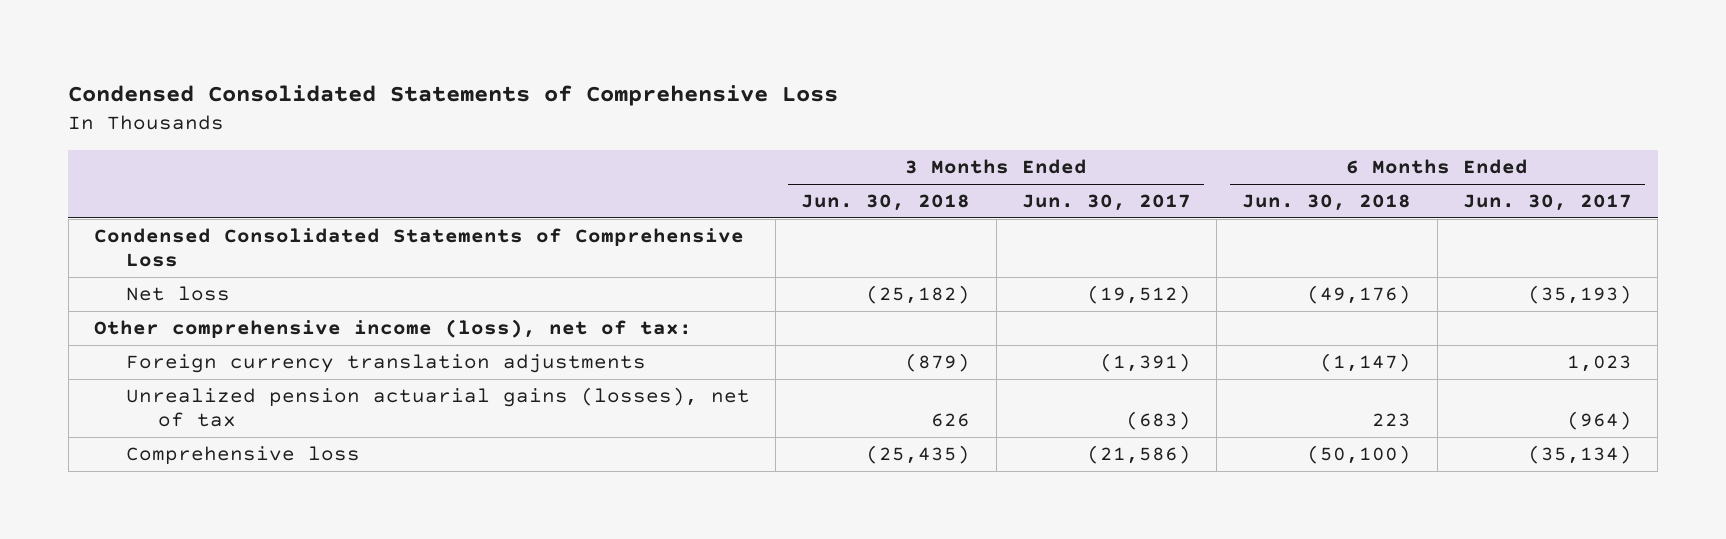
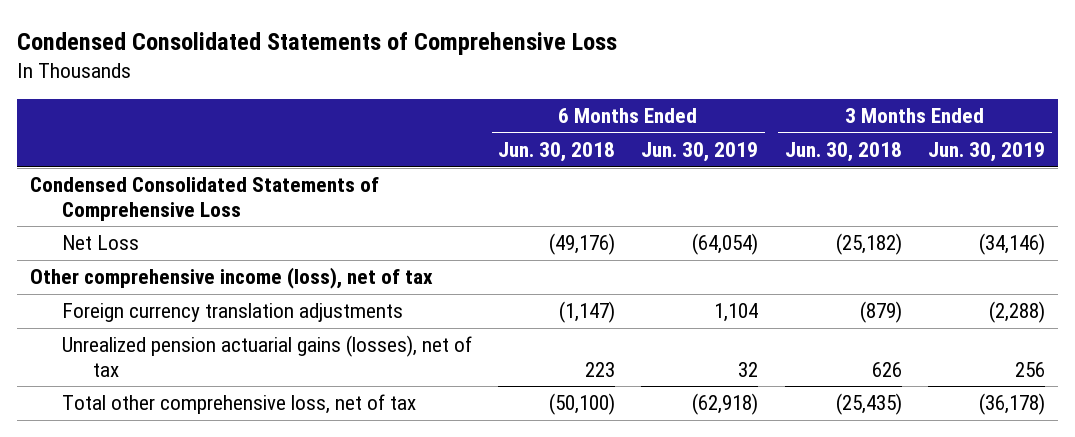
- | 3 Months Ended Jun. 30, 2018 | 3 Months Ended Jun. 30, 2017 | 6 Months Ended Jun. 30, 2018 | 6 Months Ended Jun. 30, 2017
+ | 6 Months Ended Jun. 30, 2018 | 6 Months Ended Jun. 30, 2019 | 3 Months Ended Jun. 30, 2018 | 3 Months Ended Jun. 30, 2019
- Net loss | (25,182) | (19,512) | (49,176) | (35,193)
- Other comprehensive income (loss), net of tax:
+ Net Loss | (49,176) | (64,054) | (25,182) | (34,146)
+ Other comprehensive income (loss), net of tax
- Comprehensive loss | (25,435) | (21,586) | (50,100) | (35,134)
+ Total other comprehensive loss, net of tax | (50,100) | (62,918) | (25,435) | (36,178)

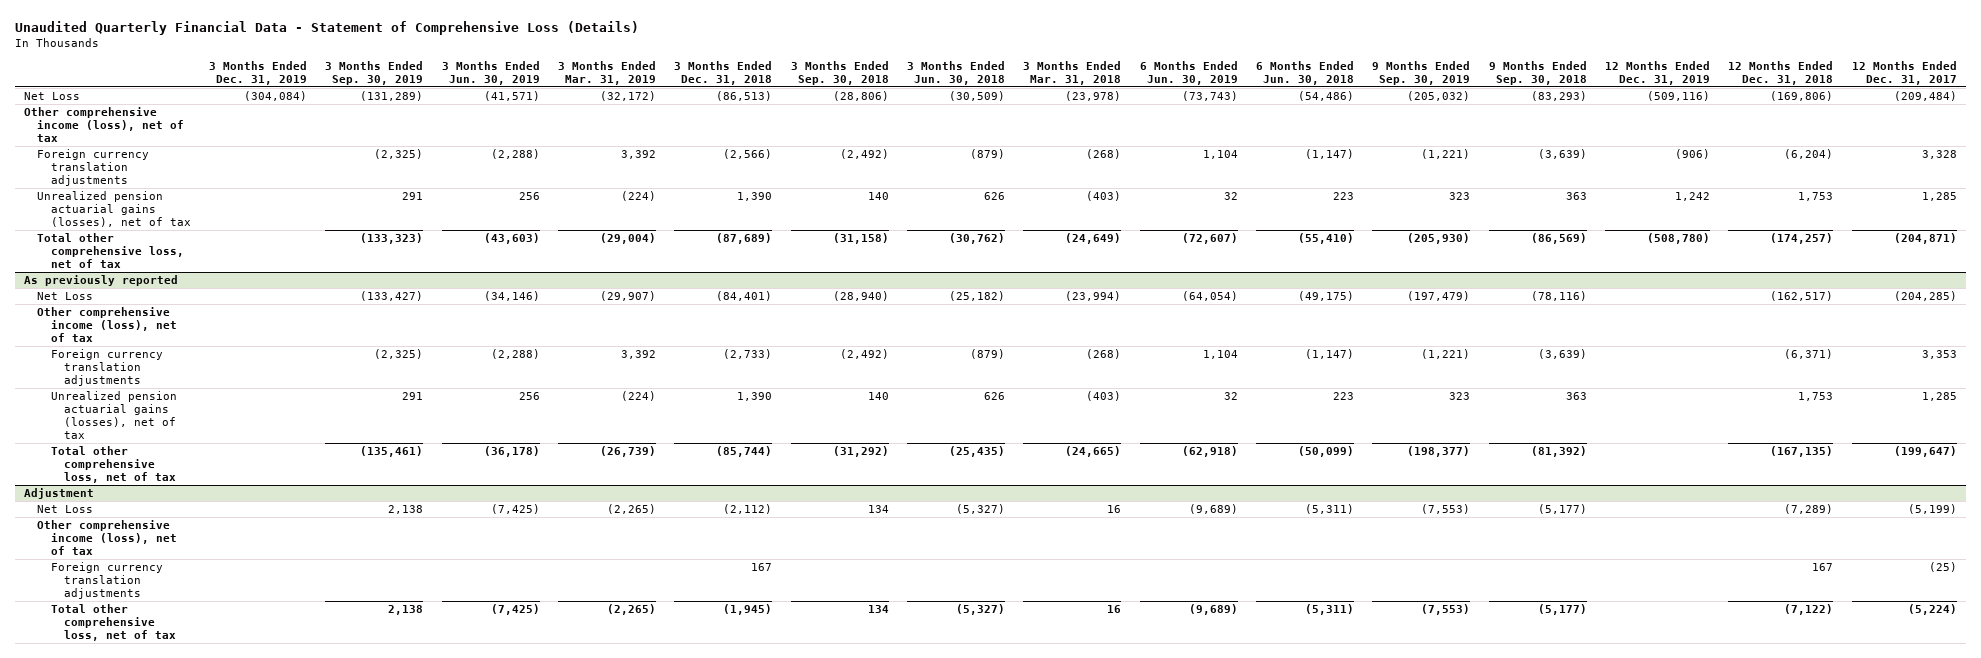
- Condensed Consolidated Statements of Comprehensive Loss
+ Unaudited Quarterly Financial Data - Statement of Comprehensive Loss (Details)
- | 6 Months Ended Jun. 30, 2018 | 6 Months Ended Jun. 30, 2019 | 3 Months Ended Jun. 30, 2018 | 3 Months Ended Jun. 30, 2019
+ | 3 Months Ended Dec. 31, 2019 | 3 Months Ended Sep. 30, 2019 | 3 Months Ended Jun. 30, 2019 | 3 Months Ended Mar. 31, 2019 | 3 Months Ended Dec. 31, 2018 | 3 Months Ended Sep. 30, 2018 | 3 Months Ended Jun. 30, 2018 | 3 Months Ended Mar. 31, 2018 | 6 Months Ended Jun. 30, 2019 | 6 Months Ended Jun. 30, 2018 | 9 Months Ended Sep. 30, 2019 | 9 Months Ended Sep. 30, 2018 | 12 Months Ended Dec. 31, 2019 | 12 Months Ended Dec. 31, 2018 | 12 Months Ended Dec. 31, 2017
- Condensed Consolidated Statements of Comprehensive Loss
- Net Loss | (49,176) | (64,054) | (25,182) | (34,146)
+ Net Loss | (304,084) | (131,289) | (41,571) | (32,172) | (86,513) | (28,806) | (30,509) | (23,978) | (73,743) | (54,486) | (205,032) | (83,293) | (509,116) | (169,806) | (209,484)
- Total other comprehensive loss, net of tax | (50,100) | (62,918) | (25,435) | (36,178)
+ Total other comprehensive loss, net of tax | | (133,323) | (43,603) | (29,004) | (87,689) | (31,158) | (30,762) | (24,649) | (72,607) | (55,410) | (205,930) | (86,569) | (508,780) | (174,257) | (204,871)
+ As previously reported
+ Net Loss | | (133,427) | (34,146) | (29,907) | (84,401) | (28,940) | (25,182) | (23,994) | (64,054) | (49,175) | (197,479) | (78,116) | | (162,517) | (204,285)
+ Other comprehensive income (loss), net of tax
+ Foreign currency translation adjustments | | (2,325) | (2,288) | 3,392 | (2,733) | (2,492) | (879) | (268) | 1,104 | (1,147) | (1,221) | (3,639) | | (6,371) | 3,353
+ Unrealized pension actuarial gains (losses), net of tax | | 291 | 256 | (224) | 1,390 | 140 | 626 | (403) | 32 | 223 | 323 | 363 | | 1,753 | 1,285
+ Total other comprehensive loss, net of tax | | (135,461) | (36,178) | (26,739) | (85,744) | (31,292) | (25,435) | (24,665) | (62,918) | (50,099) | (198,377) | (81,392) | | (167,135) | (199,647)
+ Adjustment
+ Net Loss | | 2,138 | (7,425) | (2,265) | (2,112) | 134 | (5,327) | 16 | (9,689) | (5,311) | (7,553) | (5,177) | | (7,289) | (5,199)
+ Other comprehensive income (loss), net of tax
+ Foreign currency translation adjustments | | | | | 167 | | | | | | | | | 167 | (25)
+ Total other comprehensive loss, net of tax | | 2,138 | (7,425) | (2,265) | (1,945) | 134 | (5,327) | 16 | (9,689) | (5,311) | (7,553) | (5,177) | | (7,122) | (5,224)

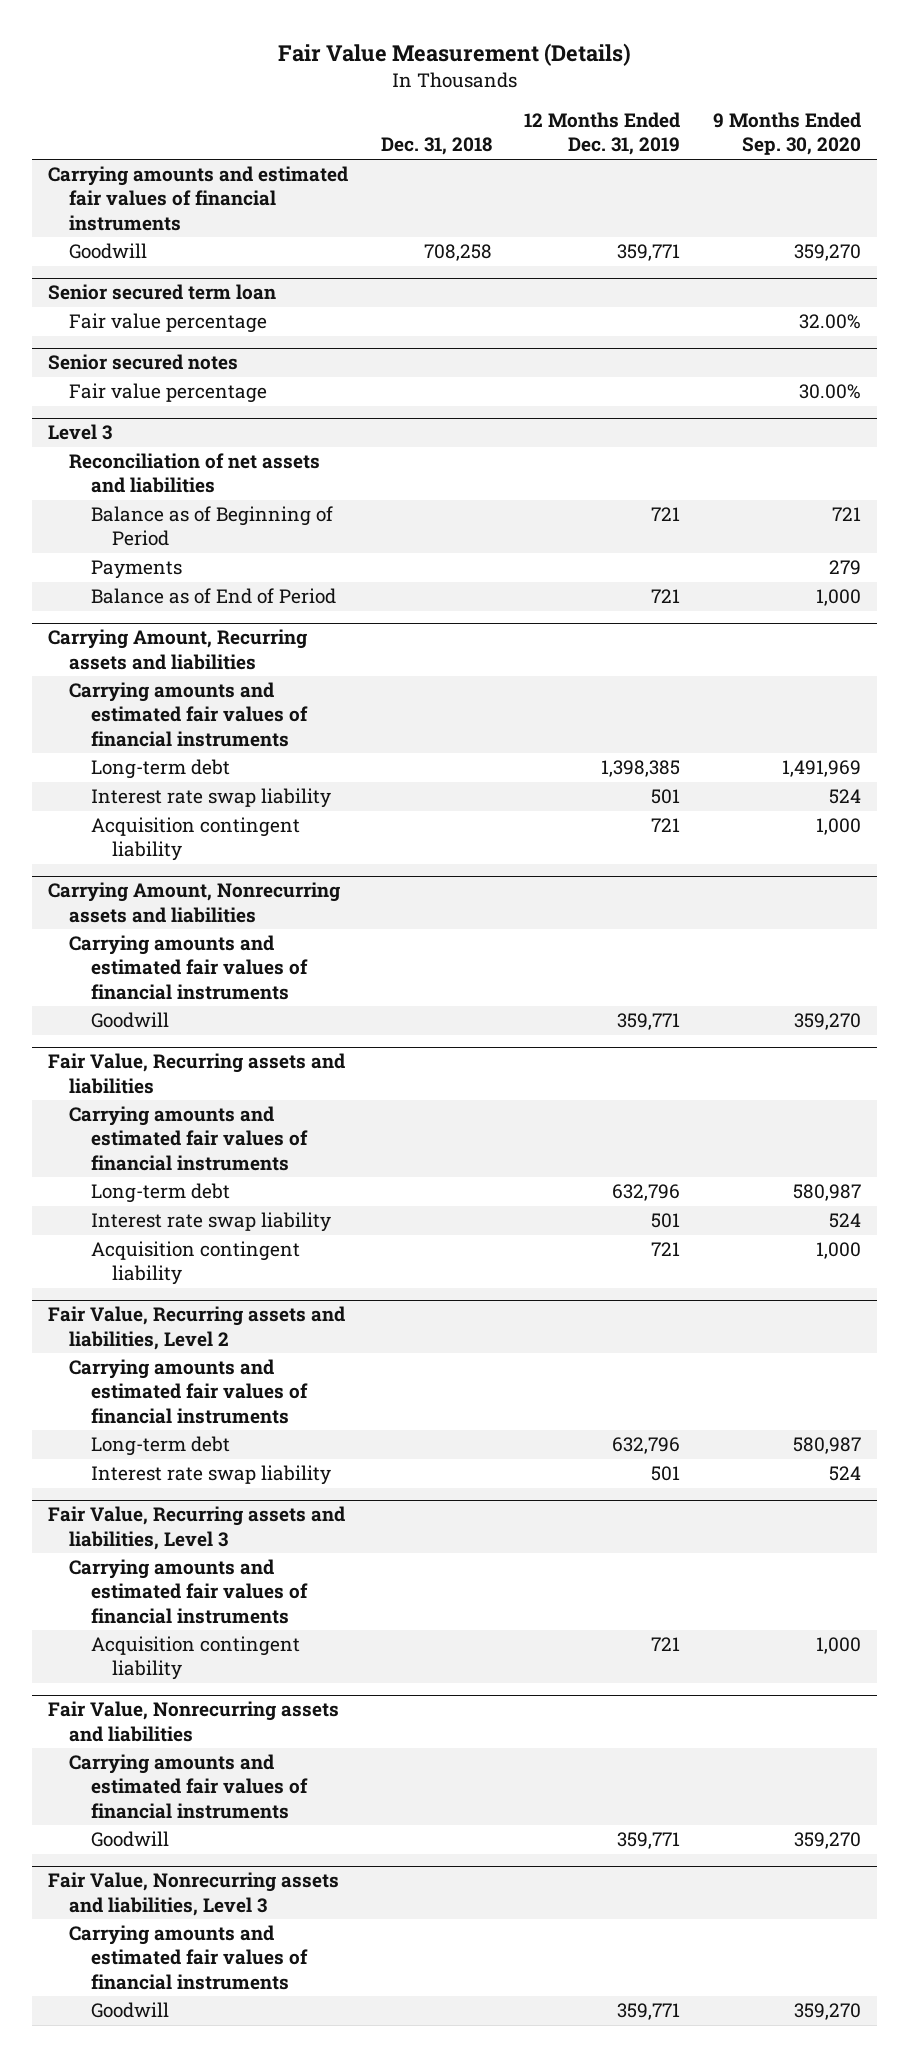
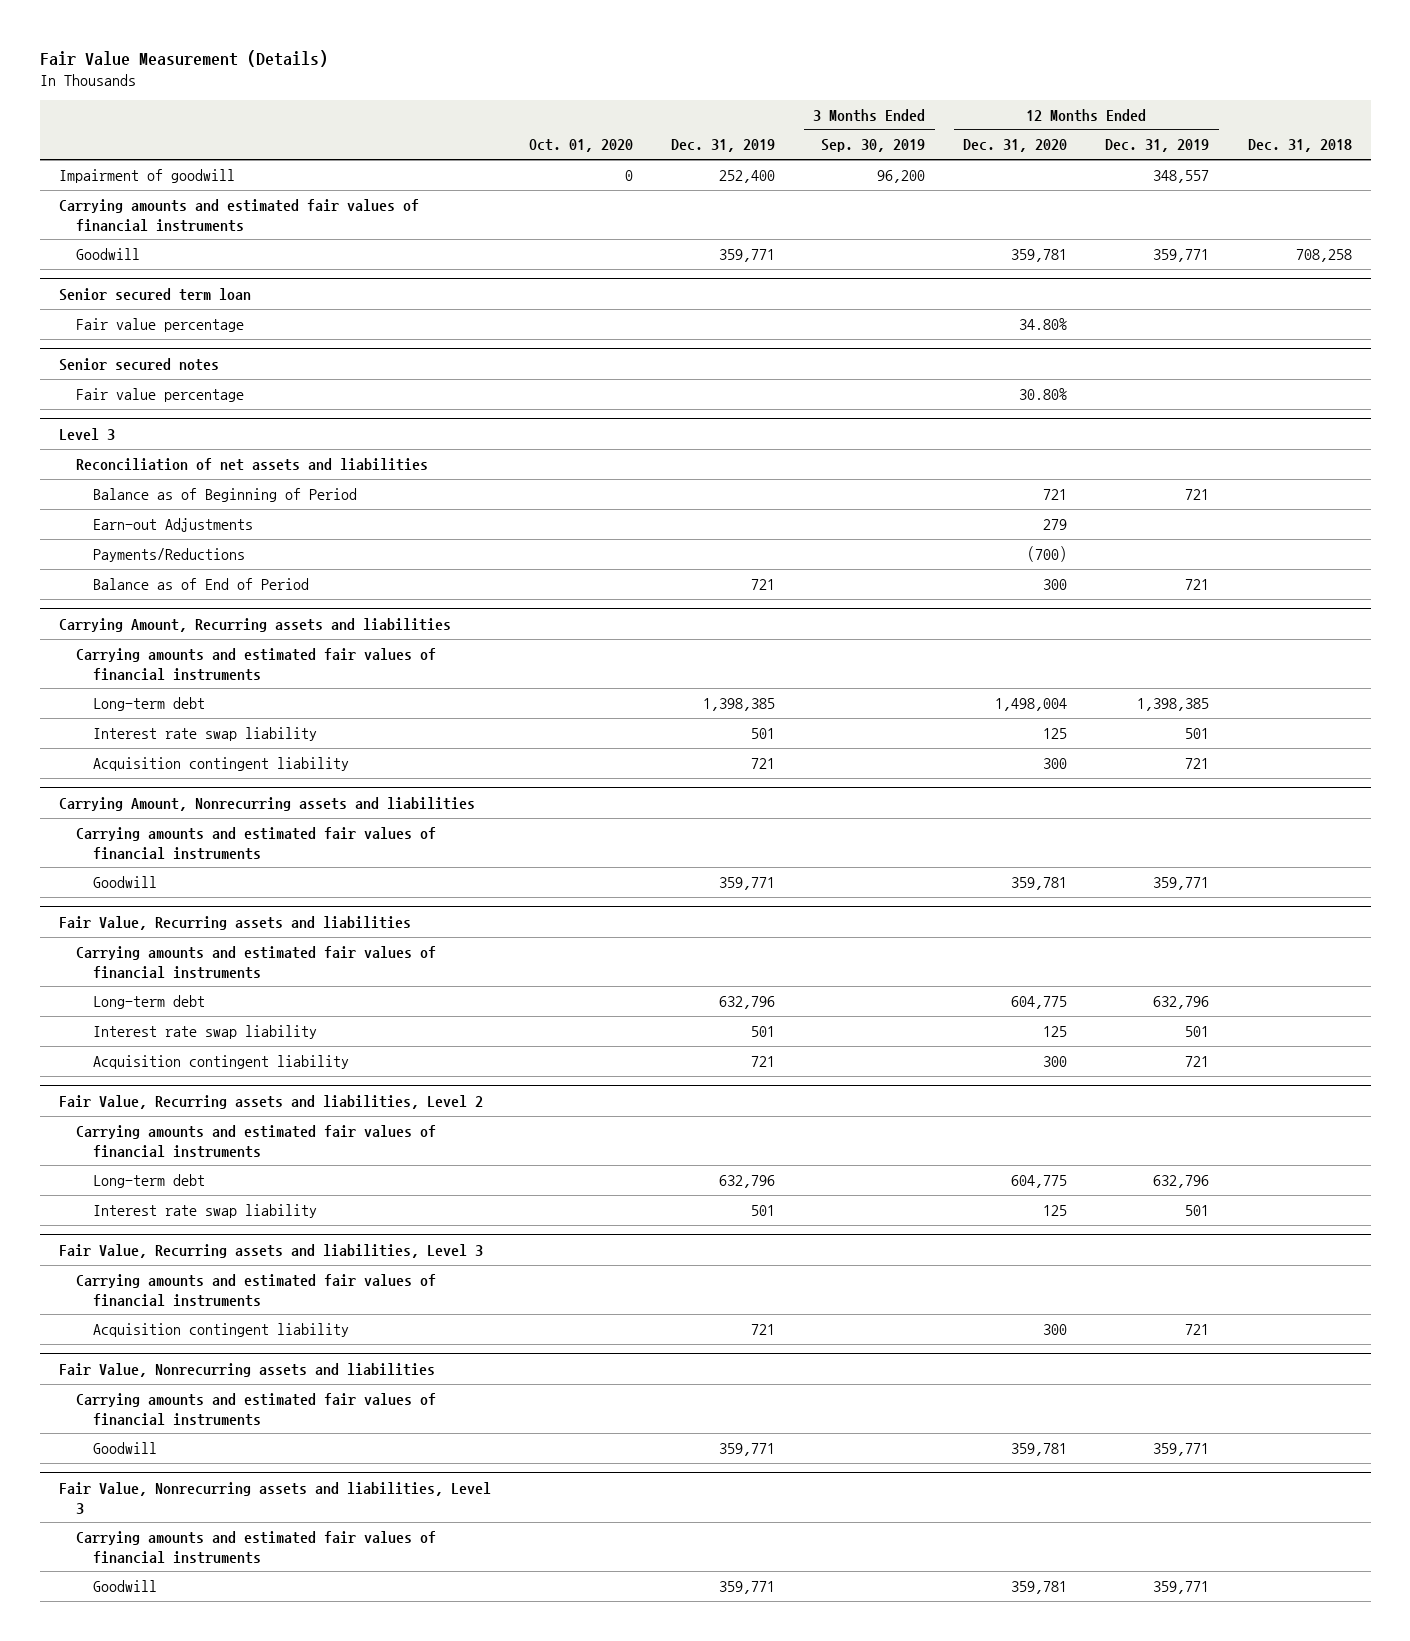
- | Dec. 31, 2018 | 12 Months Ended Dec. 31, 2019 | 9 Months Ended Sep. 30, 2020
+ | Oct. 01, 2020 | Dec. 31, 2019 | 3 Months Ended Sep. 30, 2019 | 12 Months Ended Dec. 31, 2020 | 12 Months Ended Dec. 31, 2019 | Dec. 31, 2018
+ Impairment of goodwill | 0 | 252,400 | 96,200 | | 348,557 |
@ Level 3
- Payments | | | 279
+ Earn-out Adjustments | | | | 279 | |
+ Payments/Reductions | | | | (700) | |

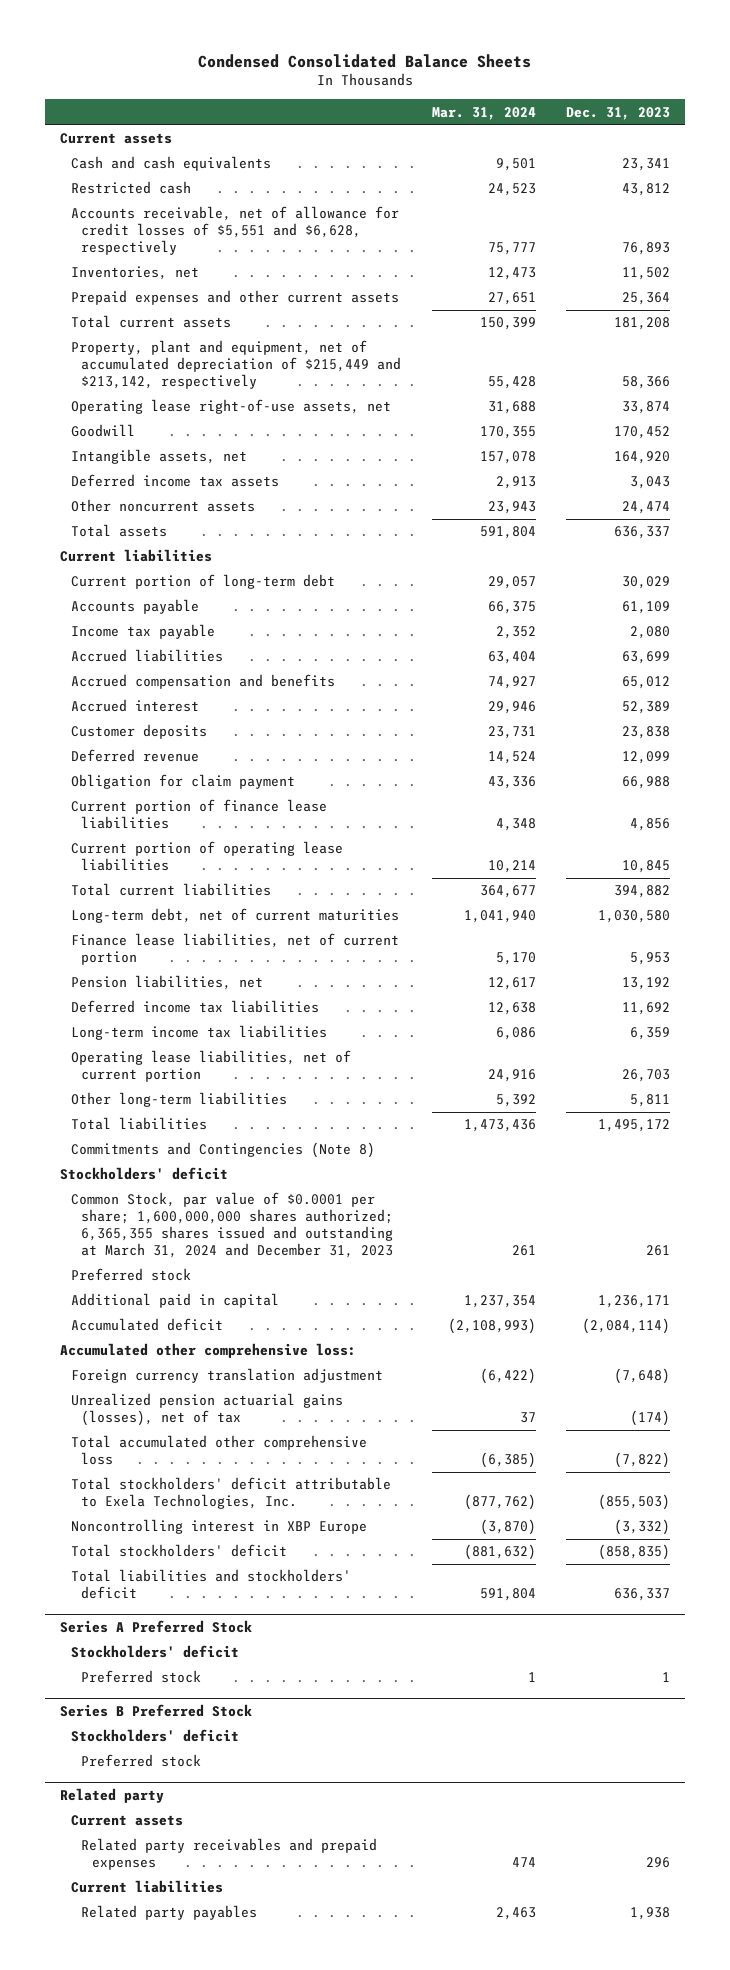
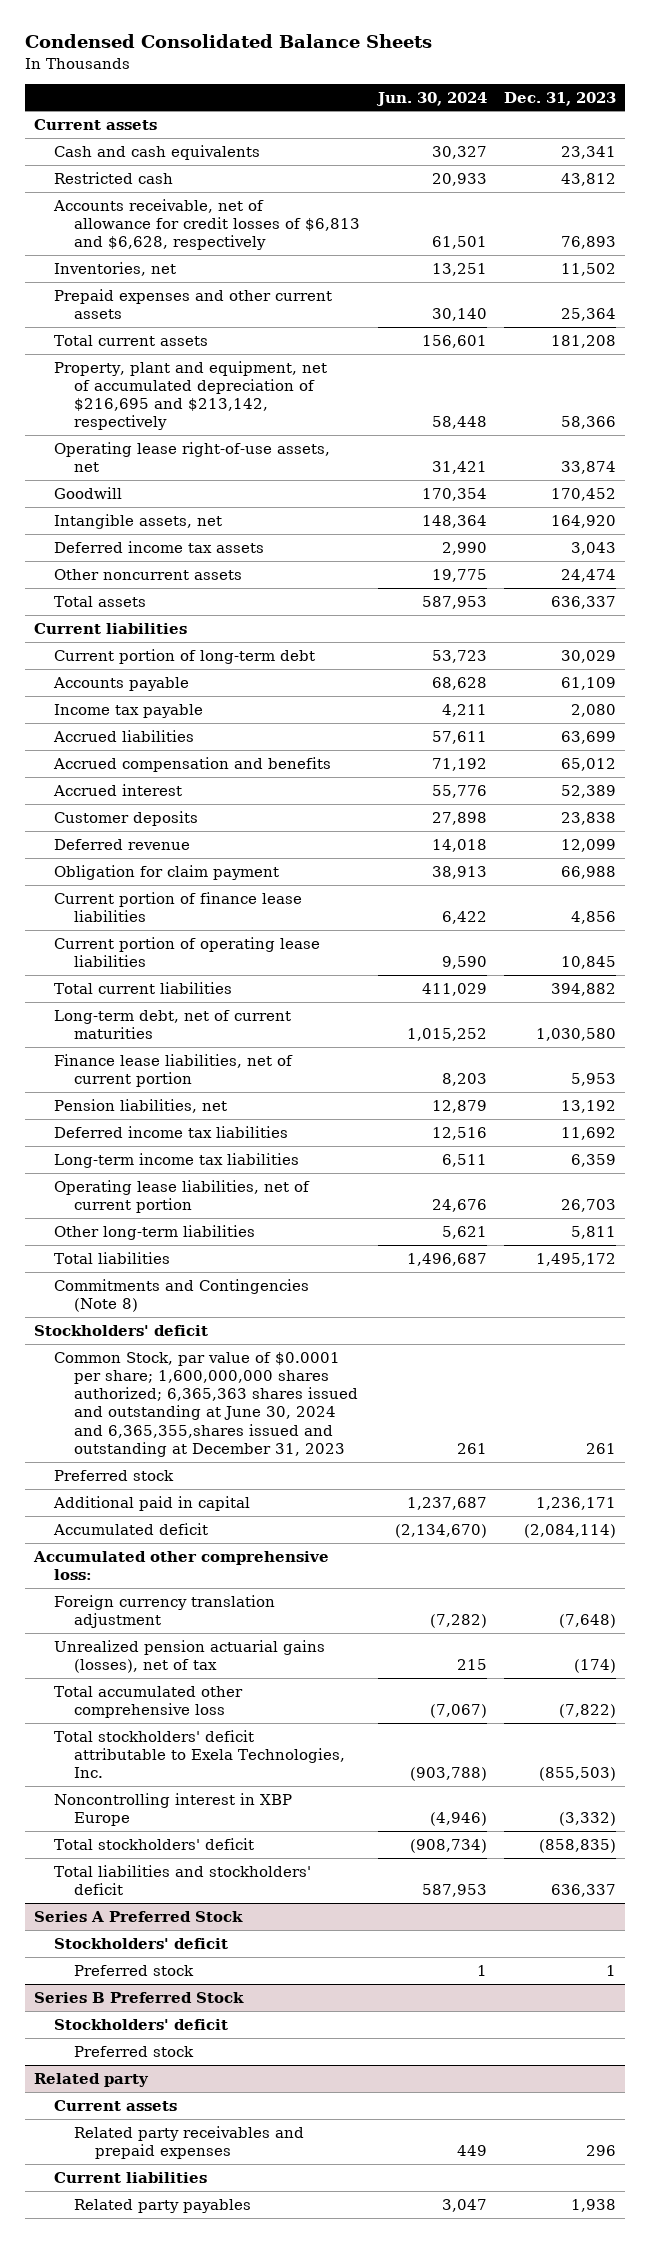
- | Mar. 31, 2024 | Dec. 31, 2023
+ | Jun. 30, 2024 | Dec. 31, 2023
- Accounts receivable, net of allowance for credit losses of $5,551 and $6,628, respectively | 75,777 | 76,893
+ Accounts receivable, net of allowance for credit losses of $6,813 and $6,628, respectively | 61,501 | 76,893
- Property, plant and equipment, net of accumulated depreciation of $215,449 and $213,142, respectively | 55,428 | 58,366
+ Property, plant and equipment, net of accumulated depreciation of $216,695 and $213,142, respectively | 58,448 | 58,366
- Common Stock, par value of $0.0001 per share; 1,600,000,000 shares authorized; 6,365,355 shares issued and outstanding at March 31, 2024 and December 31, 2023 | 261 | 261
+ Common Stock, par value of $0.0001 per share; 1,600,000,000 shares authorized; 6,365,363 shares issued and outstanding at June 30, 2024 and 6,365,355,shares issued and outstanding at December 31, 2023 | 261 | 261

